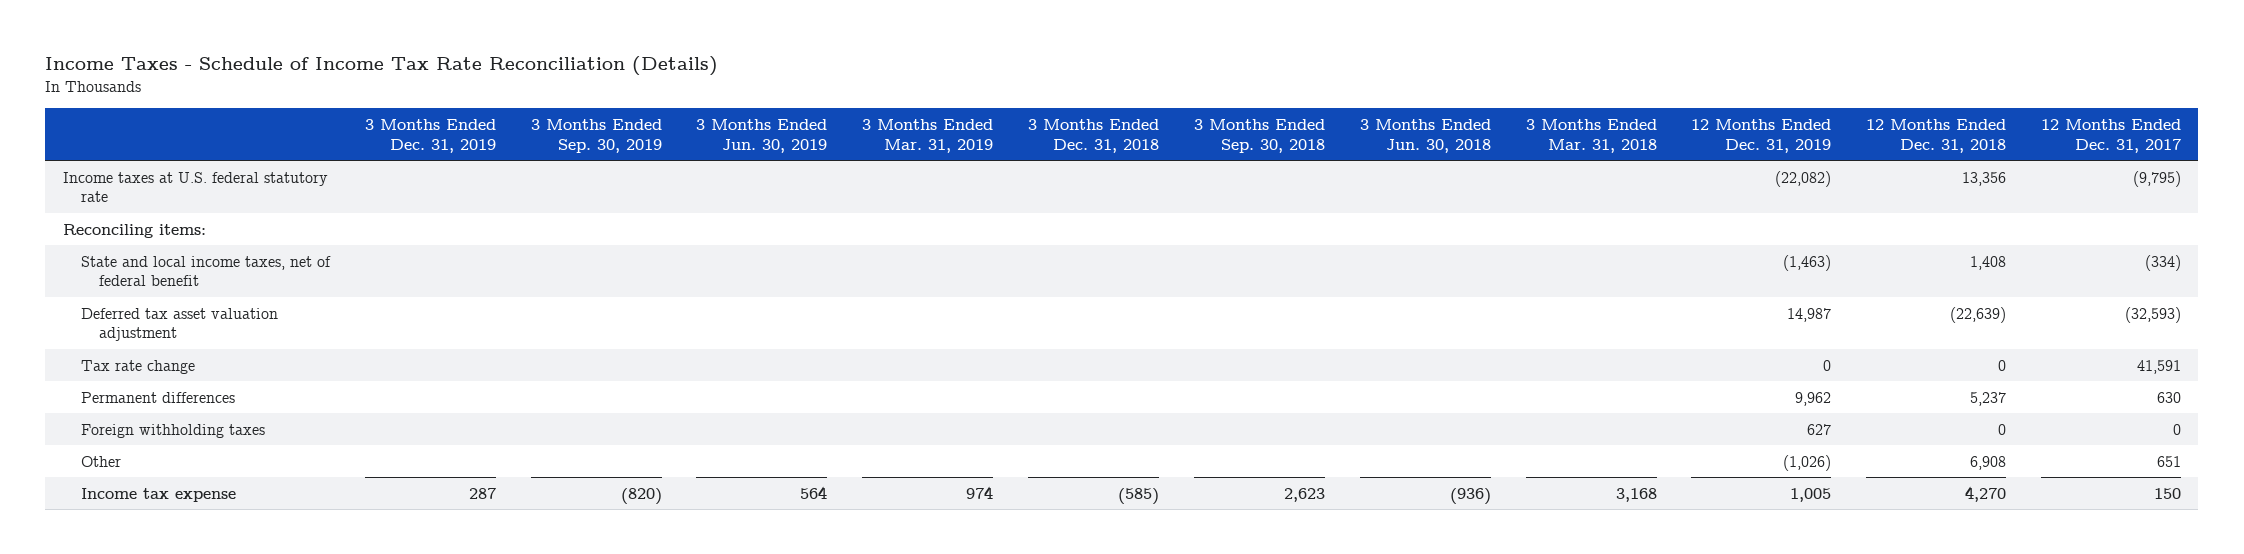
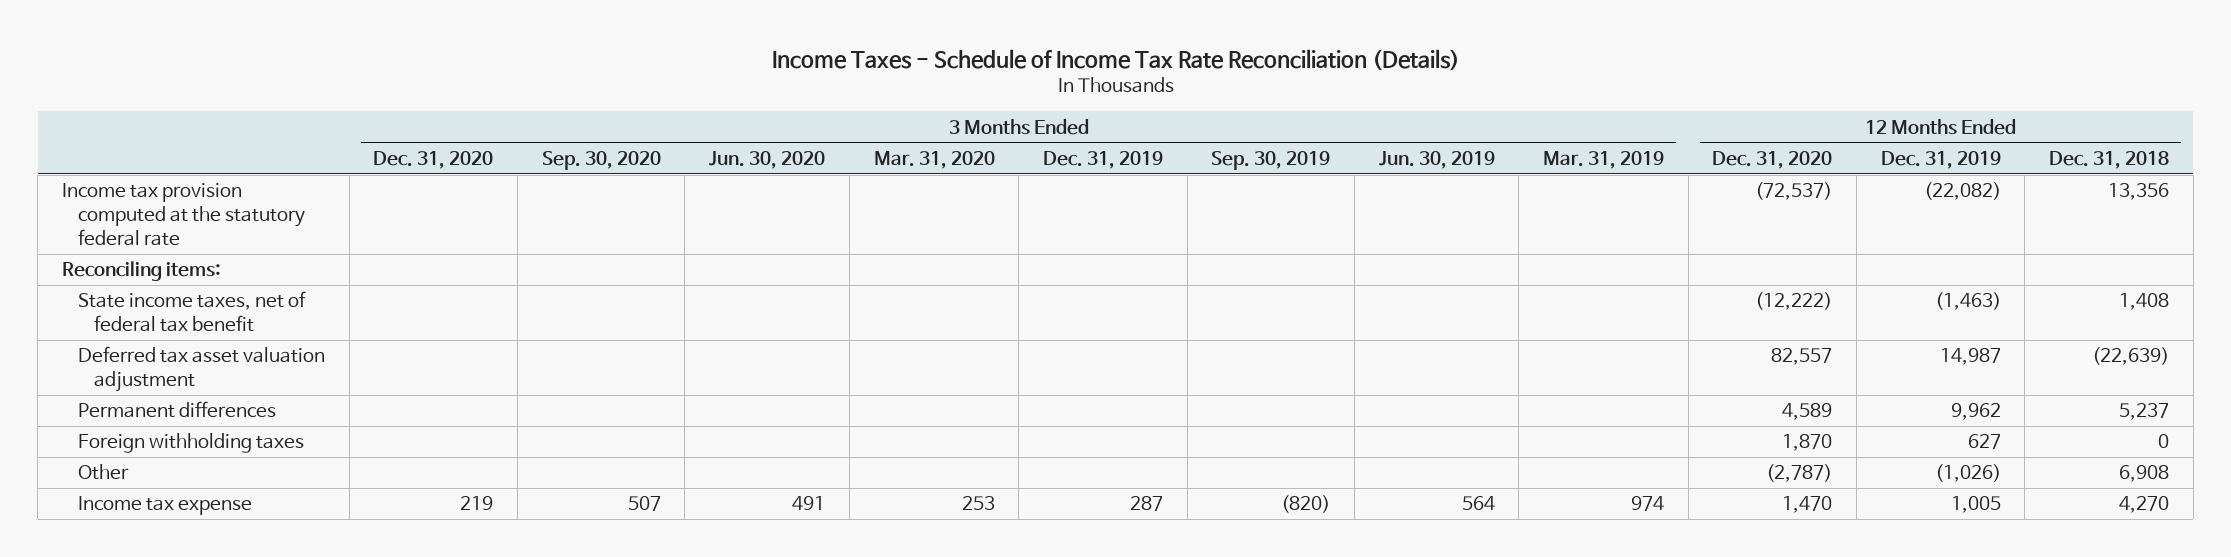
- | 3 Months Ended Dec. 31, 2019 | 3 Months Ended Sep. 30, 2019 | 3 Months Ended Jun. 30, 2019 | 3 Months Ended Mar. 31, 2019 | 3 Months Ended Dec. 31, 2018 | 3 Months Ended Sep. 30, 2018 | 3 Months Ended Jun. 30, 2018 | 3 Months Ended Mar. 31, 2018 | 12 Months Ended Dec. 31, 2019 | 12 Months Ended Dec. 31, 2018 | 12 Months Ended Dec. 31, 2017
+ | 3 Months Ended Dec. 31, 2020 | 3 Months Ended Sep. 30, 2020 | 3 Months Ended Jun. 30, 2020 | 3 Months Ended Mar. 31, 2020 | 3 Months Ended Dec. 31, 2019 | 3 Months Ended Sep. 30, 2019 | 3 Months Ended Jun. 30, 2019 | 3 Months Ended Mar. 31, 2019 | 12 Months Ended Dec. 31, 2020 | 12 Months Ended Dec. 31, 2019 | 12 Months Ended Dec. 31, 2018
- Income taxes at U.S. federal statutory rate | | | | | | | | | (22,082) | 13,356 | (9,795)
+ Income tax provision computed at the statutory federal rate | | | | | | | | | (72,537) | (22,082) | 13,356
- State and local income taxes, net of federal benefit | | | | | | | | | (1,463) | 1,408 | (334)
+ State income taxes, net of federal tax benefit | | | | | | | | | (12,222) | (1,463) | 1,408
- Tax rate change | | | | | | | | | 0 | 0 | 41,591

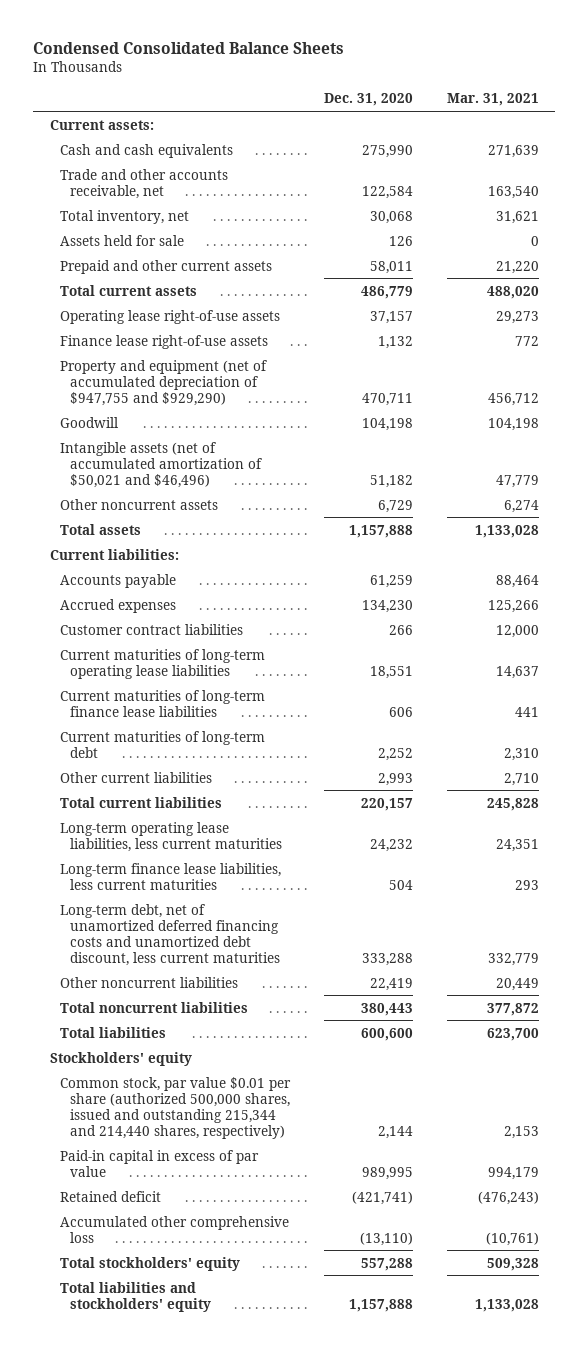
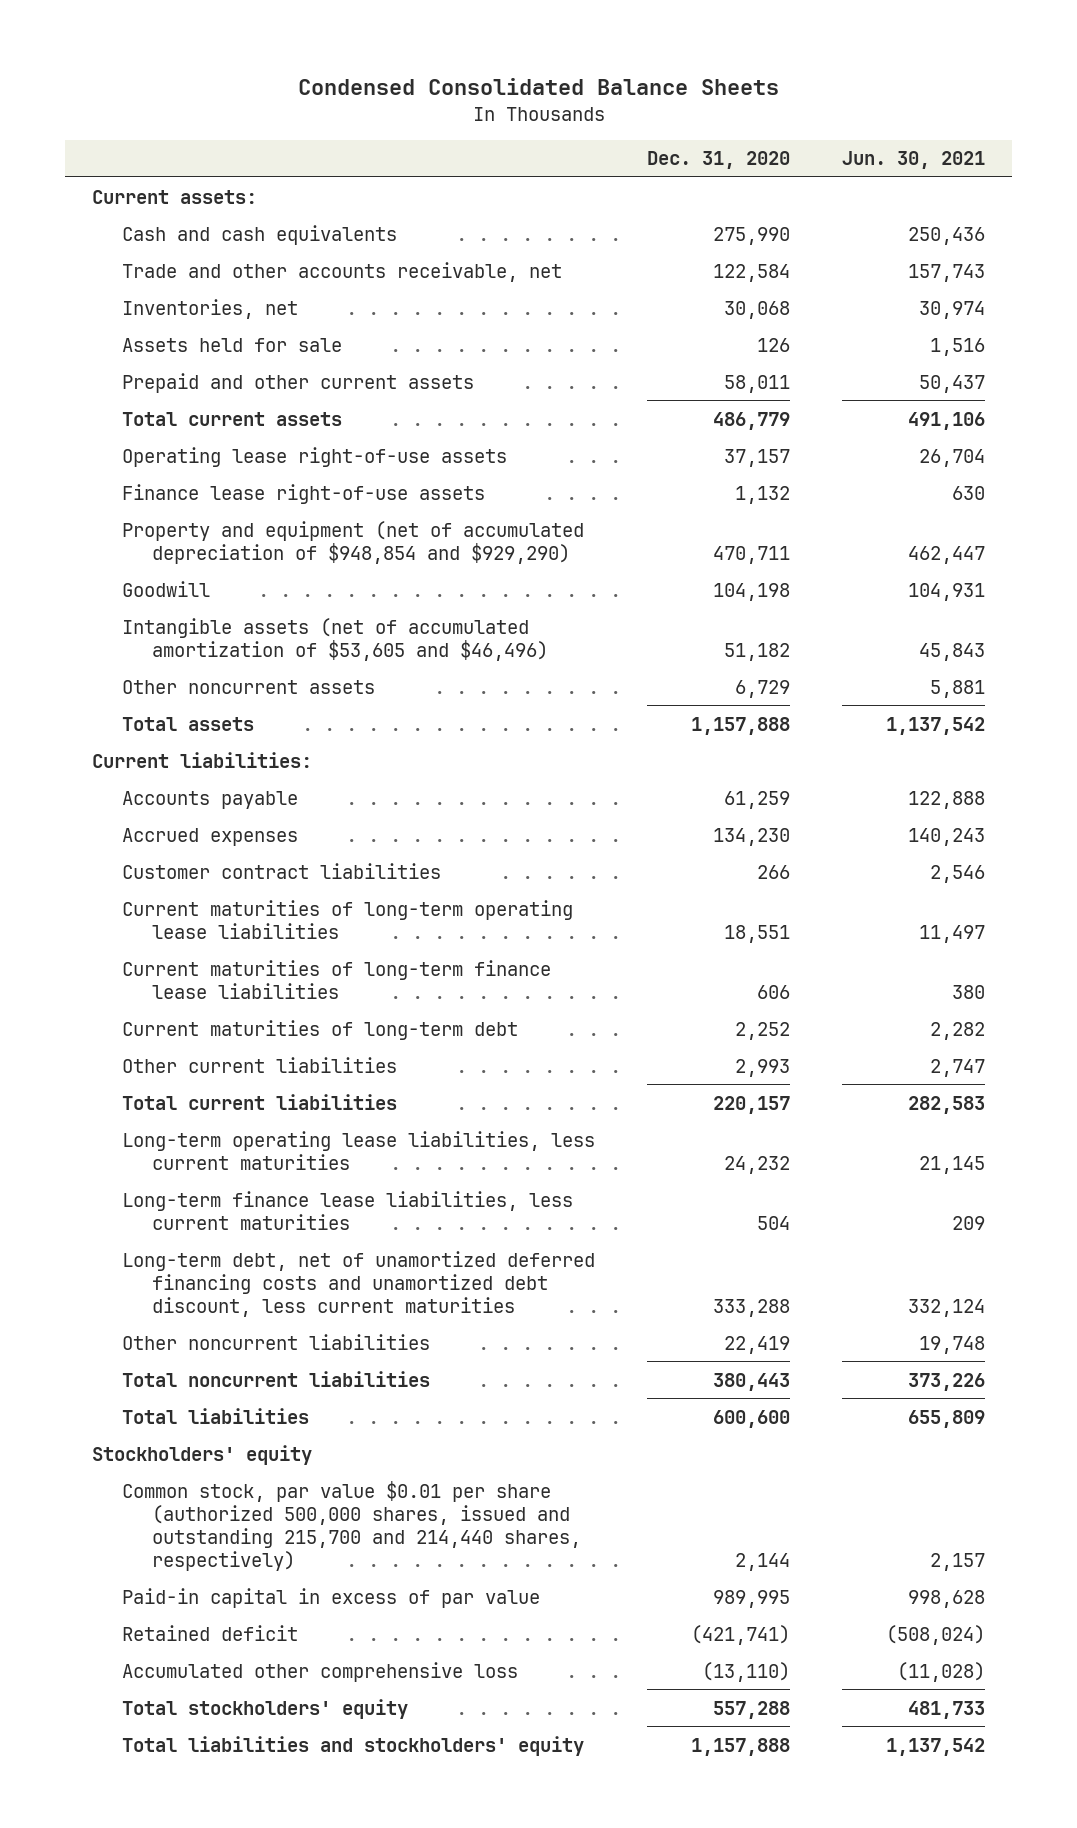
- | Dec. 31, 2020 | Mar. 31, 2021
+ | Dec. 31, 2020 | Jun. 30, 2021
- Total inventory, net | 30,068 | 31,621
+ Inventories, net | 30,068 | 30,974
- Property and equipment (net of accumulated depreciation of $947,755 and $929,290) | 470,711 | 456,712
+ Property and equipment (net of accumulated depreciation of $948,854 and $929,290) | 470,711 | 462,447
- Intangible assets (net of accumulated amortization of $50,021 and $46,496) | 51,182 | 47,779
+ Intangible assets (net of accumulated amortization of $53,605 and $46,496) | 51,182 | 45,843
- Common stock, par value $0.01 per share (authorized 500,000 shares, issued and outstanding 215,344 and 214,440 shares, respectively) | 2,144 | 2,153
+ Common stock, par value $0.01 per share (authorized 500,000 shares, issued and outstanding 215,700 and 214,440 shares, respectively) | 2,144 | 2,157

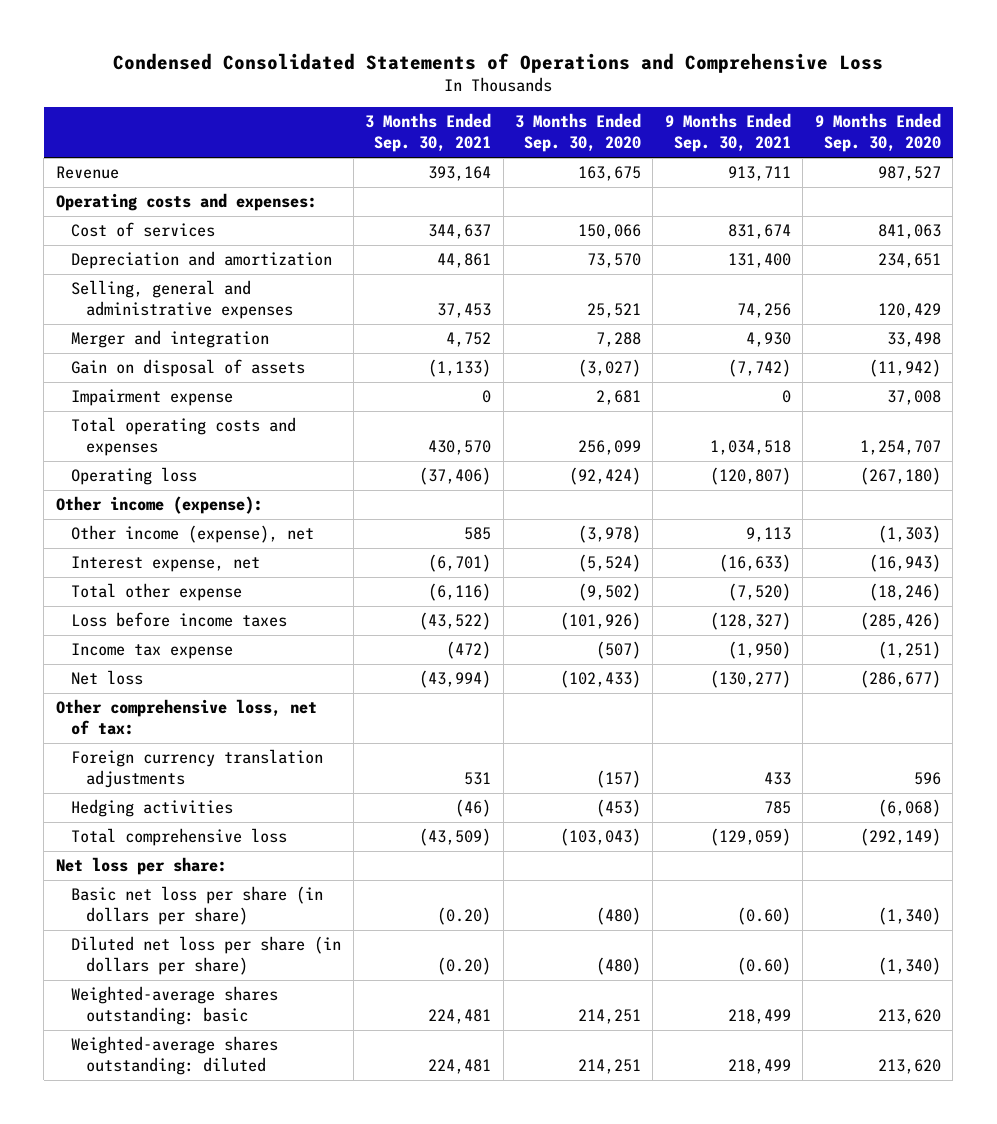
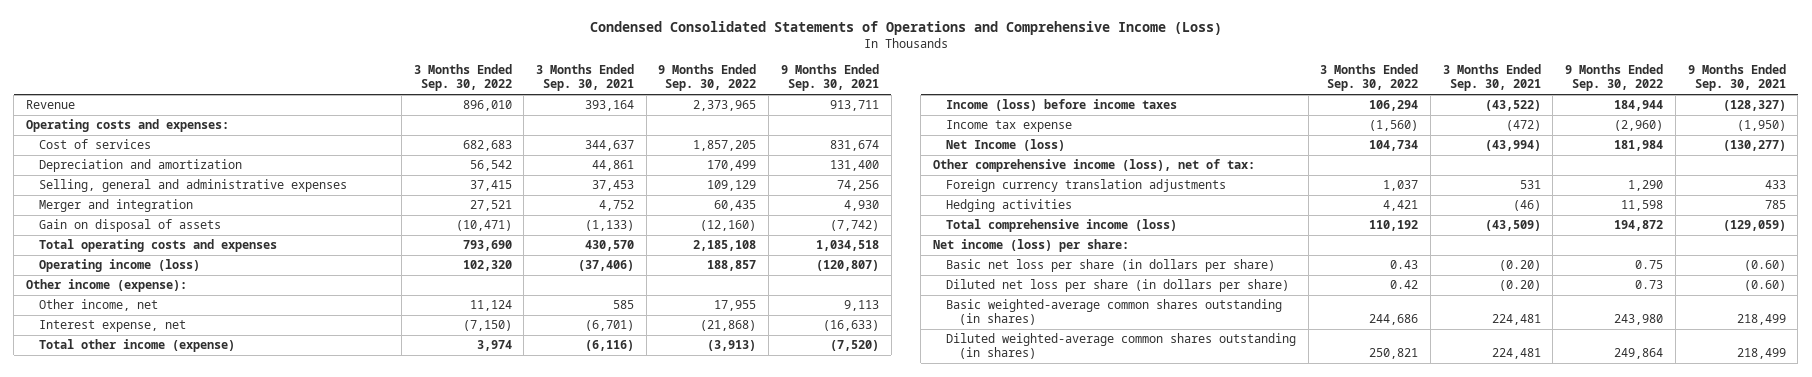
- Condensed Consolidated Statements of Operations and Comprehensive Loss
+ Condensed Consolidated Statements of Operations and Comprehensive Income (Loss)
- | 3 Months Ended Sep. 30, 2021 | 3 Months Ended Sep. 30, 2020 | 9 Months Ended Sep. 30, 2021 | 9 Months Ended Sep. 30, 2020
+ | 3 Months Ended Sep. 30, 2022 | 3 Months Ended Sep. 30, 2021 | 9 Months Ended Sep. 30, 2022 | 9 Months Ended Sep. 30, 2021
- Impairment expense | 0 | 2,681 | 0 | 37,008
- Operating loss | (37,406) | (92,424) | (120,807) | (267,180)
+ Operating income (loss) | 102,320 | (37,406) | 188,857 | (120,807)
- Other income (expense), net | 585 | (3,978) | 9,113 | (1,303)
+ Other income, net | 11,124 | 585 | 17,955 | 9,113
- Total other expense | (6,116) | (9,502) | (7,520) | (18,246)
- Loss before income taxes | (43,522) | (101,926) | (128,327) | (285,426)
+ Total other income (expense) | 3,974 | (6,116) | (3,913) | (7,520)
+ Income (loss) before income taxes | 106,294 | (43,522) | 184,944 | (128,327)
- Net loss | (43,994) | (102,433) | (130,277) | (286,677)
- Other comprehensive loss, net of tax:
+ Net Income (loss) | 104,734 | (43,994) | 181,984 | (130,277)
+ Other comprehensive income (loss), net of tax:
- Total comprehensive loss | (43,509) | (103,043) | (129,059) | (292,149)
- Net loss per share:
+ Total comprehensive income (loss) | 110,192 | (43,509) | 194,872 | (129,059)
+ Net income (loss) per share:
- Weighted-average shares outstanding: basic | 224,481 | 214,251 | 218,499 | 213,620
- Weighted-average shares outstanding: diluted | 224,481 | 214,251 | 218,499 | 213,620
+ Basic weighted-average common shares outstanding (in shares) | 244,686 | 224,481 | 243,980 | 218,499
+ Diluted weighted-average common shares outstanding (in shares) | 250,821 | 224,481 | 249,864 | 218,499

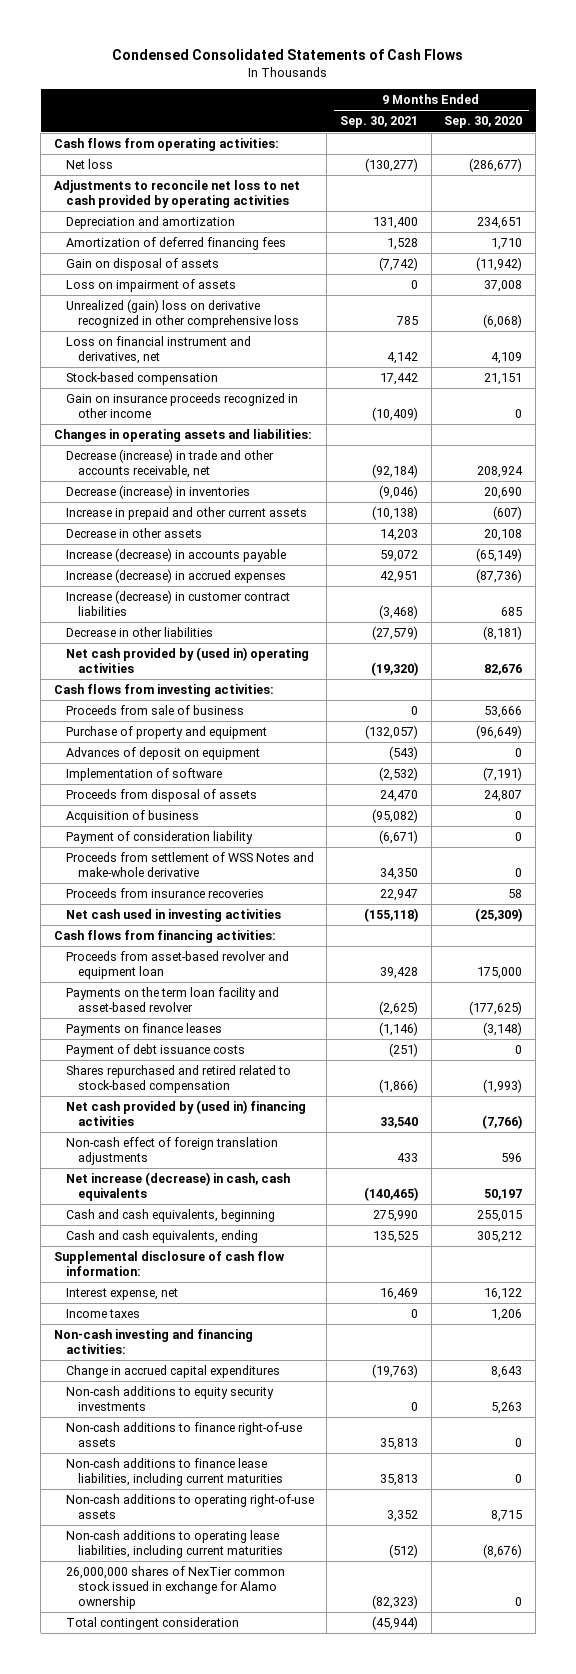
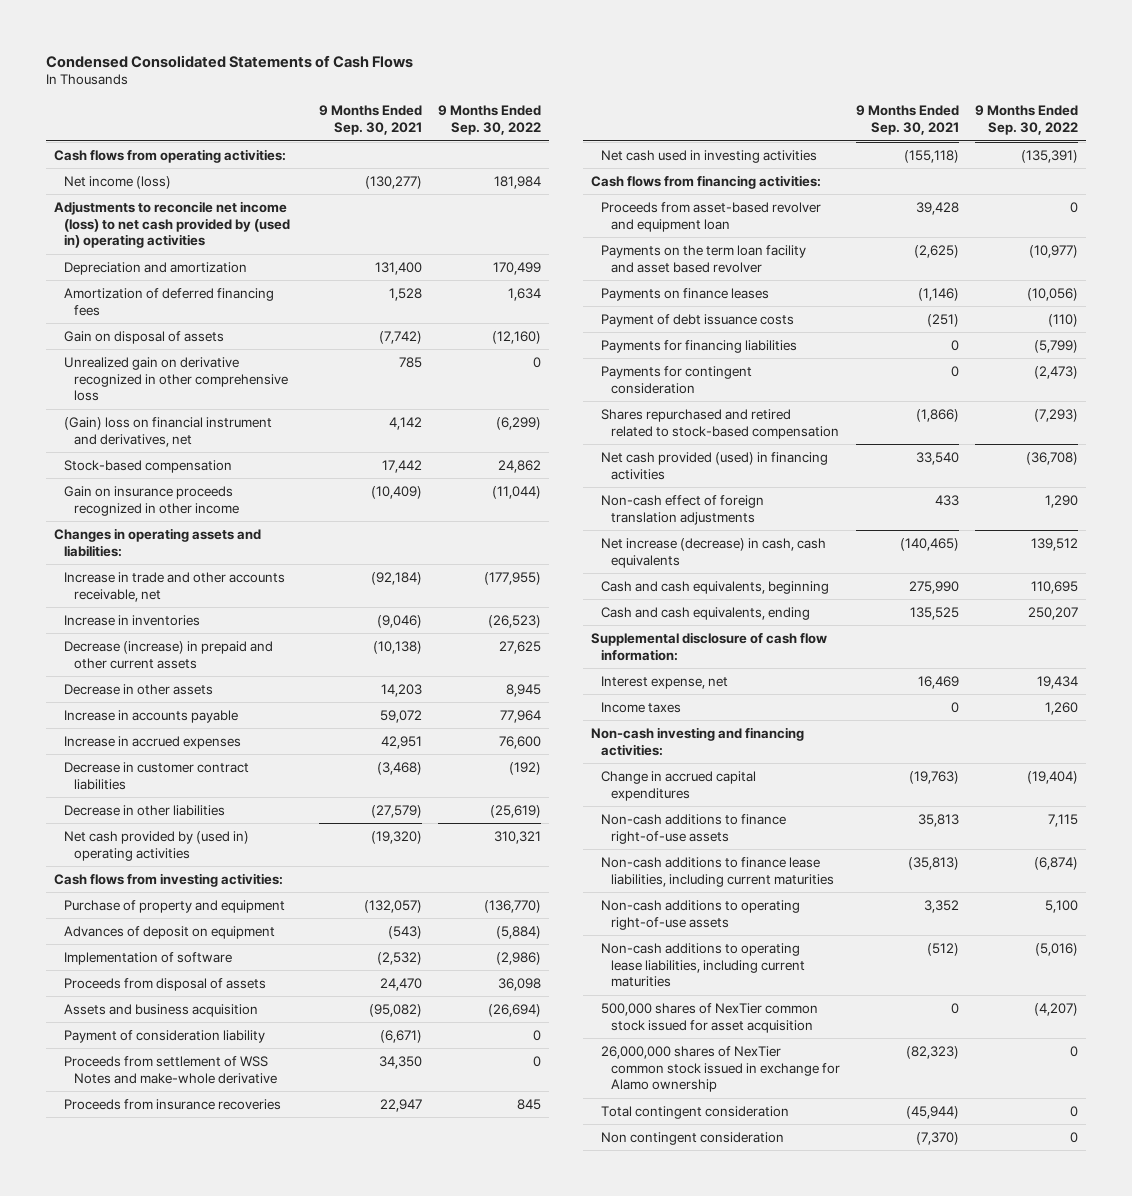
- | 9 Months Ended Sep. 30, 2021 | 9 Months Ended Sep. 30, 2020
+ | 9 Months Ended Sep. 30, 2021 | 9 Months Ended Sep. 30, 2022
- Net loss | (130,277) | (286,677)
- Adjustments to reconcile net loss to net cash provided by operating activities
+ Net income (loss) | (130,277) | 181,984
+ Adjustments to reconcile net income (loss) to net cash provided by (used in) operating activities
- Loss on impairment of assets | 0 | 37,008
- Unrealized (gain) loss on derivative recognized in other comprehensive loss | 785 | (6,068)
- Loss on financial instrument and derivatives, net | 4,142 | 4,109
+ Unrealized gain on derivative recognized in other comprehensive loss | 785 | 0
+ (Gain) loss on financial instrument and derivatives, net | 4,142 | (6,299)
- Decrease (increase) in trade and other accounts receivable, net | (92,184) | 208,924
- Decrease (increase) in inventories | (9,046) | 20,690
- Increase in prepaid and other current assets | (10,138) | (607)
+ Increase in trade and other accounts receivable, net | (92,184) | (177,955)
+ Increase in inventories | (9,046) | (26,523)
+ Decrease (increase) in prepaid and other current assets | (10,138) | 27,625
- Increase (decrease) in accounts payable | 59,072 | (65,149)
- Increase (decrease) in accrued expenses | 42,951 | (87,736)
- Increase (decrease) in customer contract liabilities | (3,468) | 685
+ Increase in accounts payable | 59,072 | 77,964
+ Increase in accrued expenses | 42,951 | 76,600
+ Decrease in customer contract liabilities | (3,468) | (192)
- Proceeds from sale of business | 0 | 53,666
- Acquisition of business | (95,082) | 0
+ Assets and business acquisition | (95,082) | (26,694)
- Payments on the term loan facility and asset-based revolver | (2,625) | (177,625)
+ Payments on the term loan facility and asset based revolver | (2,625) | (10,977)
+ Payments for financing liabilities | 0 | (5,799)
+ Payments for contingent consideration | 0 | (2,473)
- Net cash provided by (used in) financing activities | 33,540 | (7,766)
+ Net cash provided (used) in financing activities | 33,540 | (36,708)
- Non-cash additions to equity security investments | 0 | 5,263
- Non-cash additions to finance lease liabilities, including current maturities | 35,813 | 0
+ Non-cash additions to finance lease liabilities, including current maturities | (35,813) | (6,874)
+ 500,000 shares of NexTier common stock issued for asset acquisition | 0 | (4,207)
+ Non contingent consideration | (7,370) | 0

